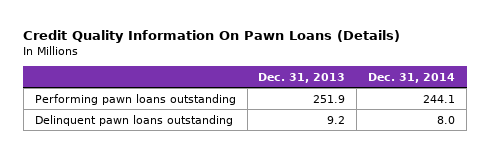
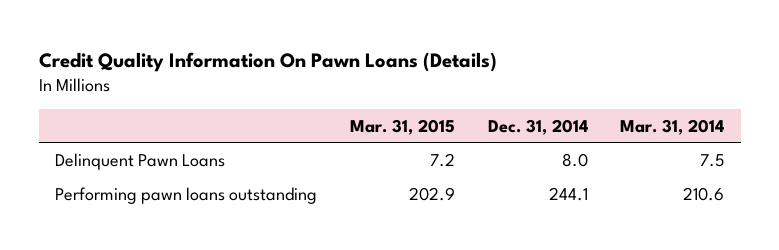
- | Dec. 31, 2013 | Dec. 31, 2014
+ | Mar. 31, 2015 | Dec. 31, 2014 | Mar. 31, 2014
+ Delinquent Pawn Loans | 7.2 | 8.0 | 7.5
- Delinquent pawn loans outstanding | 9.2 | 8.0

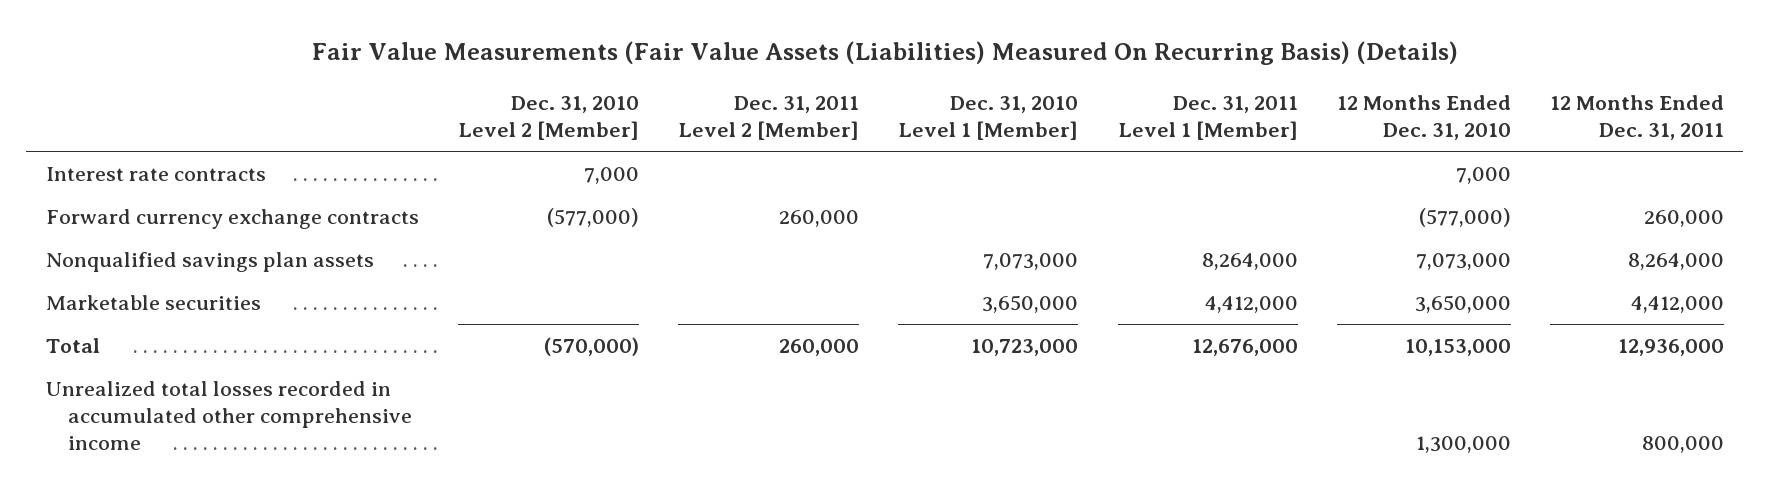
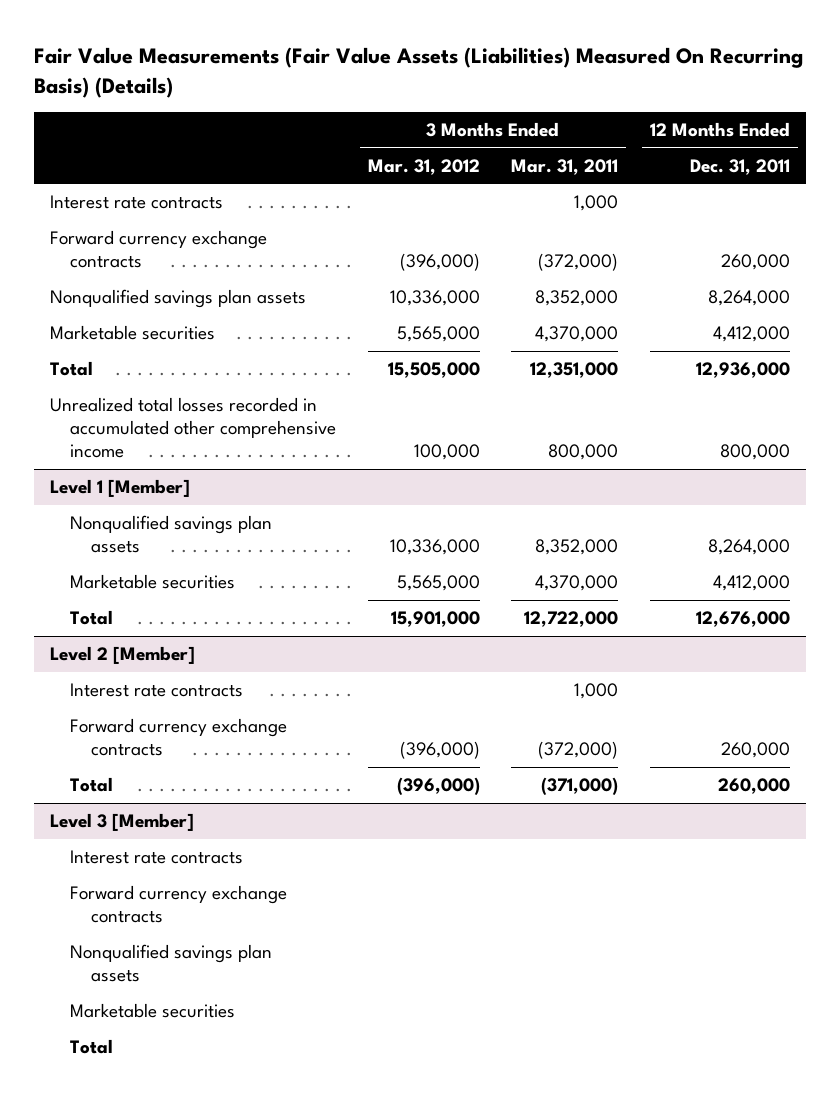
- | Dec. 31, 2010 Level 2 [Member] | Dec. 31, 2011 Level 2 [Member] | Dec. 31, 2010 Level 1 [Member] | Dec. 31, 2011 Level 1 [Member] | 12 Months Ended Dec. 31, 2010 | 12 Months Ended Dec. 31, 2011
+ | 3 Months Ended Mar. 31, 2012 | 3 Months Ended Mar. 31, 2011 | 12 Months Ended Dec. 31, 2011
+ Level 1 [Member]
+ Nonqualified savings plan assets | 10,336,000 | 8,352,000 | 8,264,000
+ Marketable securities | 5,565,000 | 4,370,000 | 4,412,000
+ Total | 15,901,000 | 12,722,000 | 12,676,000
+ Level 2 [Member]
+ Interest rate contracts | | 1,000 |
+ Forward currency exchange contracts | (396,000) | (372,000) | 260,000
+ Total | (396,000) | (371,000) | 260,000
+ Level 3 [Member]
+ Interest rate contracts
+ Forward currency exchange contracts
+ Nonqualified savings plan assets
+ Marketable securities
+ Total

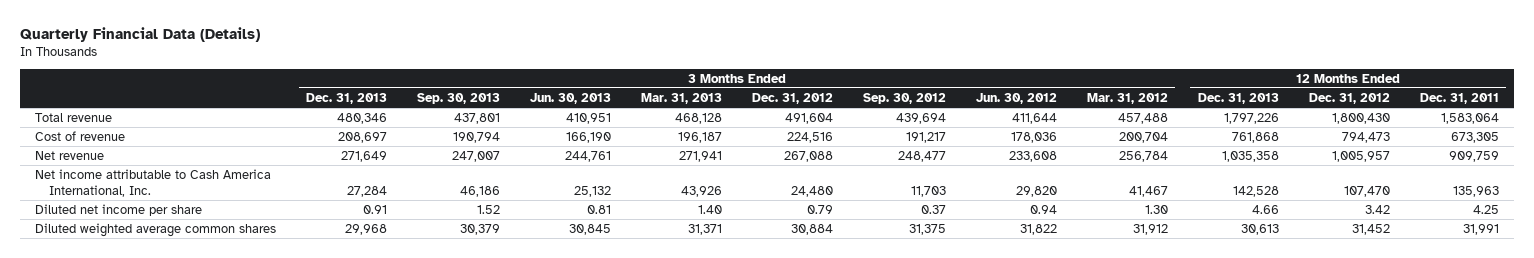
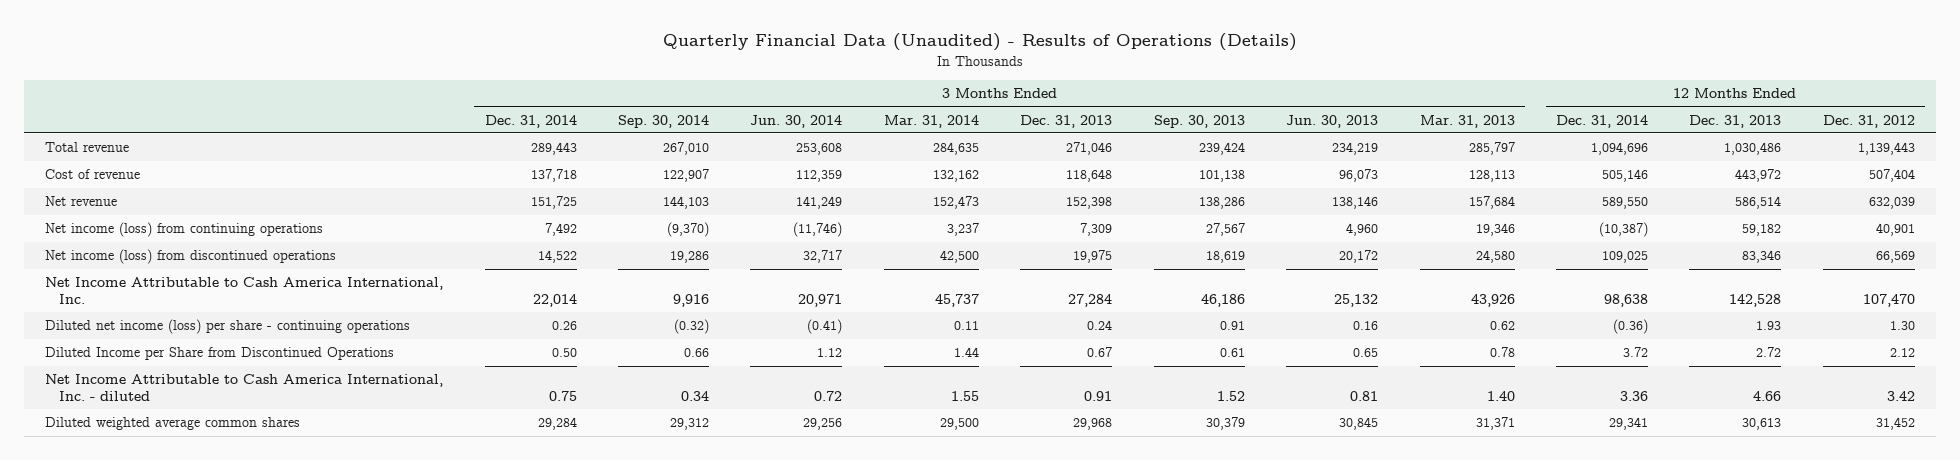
- Quarterly Financial Data (Details)
+ Quarterly Financial Data (Unaudited) - Results of Operations (Details)
- | 3 Months Ended Dec. 31, 2013 | 3 Months Ended Sep. 30, 2013 | 3 Months Ended Jun. 30, 2013 | 3 Months Ended Mar. 31, 2013 | 3 Months Ended Dec. 31, 2012 | 3 Months Ended Sep. 30, 2012 | 3 Months Ended Jun. 30, 2012 | 3 Months Ended Mar. 31, 2012 | 12 Months Ended Dec. 31, 2013 | 12 Months Ended Dec. 31, 2012 | 12 Months Ended Dec. 31, 2011
+ | 3 Months Ended Dec. 31, 2014 | 3 Months Ended Sep. 30, 2014 | 3 Months Ended Jun. 30, 2014 | 3 Months Ended Mar. 31, 2014 | 3 Months Ended Dec. 31, 2013 | 3 Months Ended Sep. 30, 2013 | 3 Months Ended Jun. 30, 2013 | 3 Months Ended Mar. 31, 2013 | 12 Months Ended Dec. 31, 2014 | 12 Months Ended Dec. 31, 2013 | 12 Months Ended Dec. 31, 2012
- Total revenue | 480,346 | 437,801 | 410,951 | 468,128 | 491,604 | 439,694 | 411,644 | 457,488 | 1,797,226 | 1,800,430 | 1,583,064
- Cost of revenue | 208,697 | 190,794 | 166,190 | 196,187 | 224,516 | 191,217 | 178,036 | 200,704 | 761,868 | 794,473 | 673,305
- Net revenue | 271,649 | 247,007 | 244,761 | 271,941 | 267,088 | 248,477 | 233,608 | 256,784 | 1,035,358 | 1,005,957 | 909,759
- Net income attributable to Cash America International, Inc. | 27,284 | 46,186 | 25,132 | 43,926 | 24,480 | 11,703 | 29,820 | 41,467 | 142,528 | 107,470 | 135,963
- Diluted net income per share | 0.91 | 1.52 | 0.81 | 1.40 | 0.79 | 0.37 | 0.94 | 1.30 | 4.66 | 3.42 | 4.25
+ Total revenue | 289,443 | 267,010 | 253,608 | 284,635 | 271,046 | 239,424 | 234,219 | 285,797 | 1,094,696 | 1,030,486 | 1,139,443
+ Cost of revenue | 137,718 | 122,907 | 112,359 | 132,162 | 118,648 | 101,138 | 96,073 | 128,113 | 505,146 | 443,972 | 507,404
+ Net revenue | 151,725 | 144,103 | 141,249 | 152,473 | 152,398 | 138,286 | 138,146 | 157,684 | 589,550 | 586,514 | 632,039
+ Net income (loss) from continuing operations | 7,492 | (9,370) | (11,746) | 3,237 | 7,309 | 27,567 | 4,960 | 19,346 | (10,387) | 59,182 | 40,901
+ Net income (loss) from discontinued operations | 14,522 | 19,286 | 32,717 | 42,500 | 19,975 | 18,619 | 20,172 | 24,580 | 109,025 | 83,346 | 66,569
+ Net Income Attributable to Cash America International, Inc. | 22,014 | 9,916 | 20,971 | 45,737 | 27,284 | 46,186 | 25,132 | 43,926 | 98,638 | 142,528 | 107,470
+ Diluted net income (loss) per share - continuing operations | 0.26 | (0.32) | (0.41) | 0.11 | 0.24 | 0.91 | 0.16 | 0.62 | (0.36) | 1.93 | 1.30
+ Diluted Income per Share from Discontinued Operations | 0.50 | 0.66 | 1.12 | 1.44 | 0.67 | 0.61 | 0.65 | 0.78 | 3.72 | 2.72 | 2.12
+ Net Income Attributable to Cash America International, Inc. - diluted | 0.75 | 0.34 | 0.72 | 1.55 | 0.91 | 1.52 | 0.81 | 1.40 | 3.36 | 4.66 | 3.42

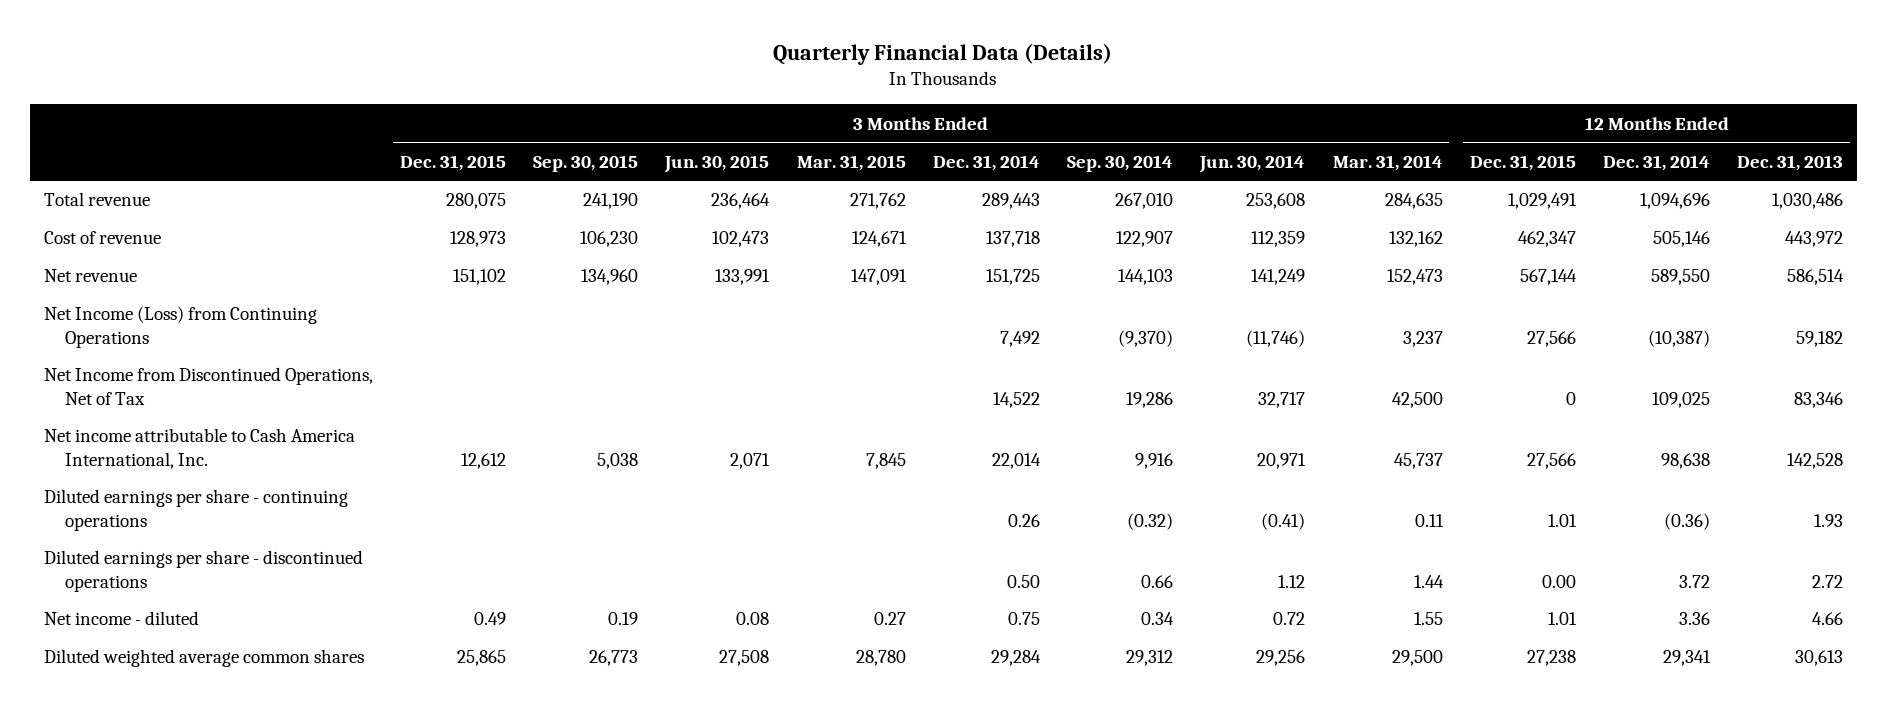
- Quarterly Financial Data (Unaudited) - Results of Operations (Details)
+ Quarterly Financial Data (Details)
- | 3 Months Ended Dec. 31, 2014 | 3 Months Ended Sep. 30, 2014 | 3 Months Ended Jun. 30, 2014 | 3 Months Ended Mar. 31, 2014 | 3 Months Ended Dec. 31, 2013 | 3 Months Ended Sep. 30, 2013 | 3 Months Ended Jun. 30, 2013 | 3 Months Ended Mar. 31, 2013 | 12 Months Ended Dec. 31, 2014 | 12 Months Ended Dec. 31, 2013 | 12 Months Ended Dec. 31, 2012
+ | 3 Months Ended Dec. 31, 2015 | 3 Months Ended Sep. 30, 2015 | 3 Months Ended Jun. 30, 2015 | 3 Months Ended Mar. 31, 2015 | 3 Months Ended Dec. 31, 2014 | 3 Months Ended Sep. 30, 2014 | 3 Months Ended Jun. 30, 2014 | 3 Months Ended Mar. 31, 2014 | 12 Months Ended Dec. 31, 2015 | 12 Months Ended Dec. 31, 2014 | 12 Months Ended Dec. 31, 2013
- Net income (loss) from continuing operations | 7,492 | (9,370) | (11,746) | 3,237 | 7,309 | 27,567 | 4,960 | 19,346 | (10,387) | 59,182 | 40,901
- Net income (loss) from discontinued operations | 14,522 | 19,286 | 32,717 | 42,500 | 19,975 | 18,619 | 20,172 | 24,580 | 109,025 | 83,346 | 66,569
- Net Income Attributable to Cash America International, Inc. | 22,014 | 9,916 | 20,971 | 45,737 | 27,284 | 46,186 | 25,132 | 43,926 | 98,638 | 142,528 | 107,470
- Diluted net income (loss) per share - continuing operations | 0.26 | (0.32) | (0.41) | 0.11 | 0.24 | 0.91 | 0.16 | 0.62 | (0.36) | 1.93 | 1.30
- Diluted Income per Share from Discontinued Operations | 0.50 | 0.66 | 1.12 | 1.44 | 0.67 | 0.61 | 0.65 | 0.78 | 3.72 | 2.72 | 2.12
- Net Income Attributable to Cash America International, Inc. - diluted | 0.75 | 0.34 | 0.72 | 1.55 | 0.91 | 1.52 | 0.81 | 1.40 | 3.36 | 4.66 | 3.42
+ Net Income (Loss) from Continuing Operations | | | | | 7,492 | (9,370) | (11,746) | 3,237 | 27,566 | (10,387) | 59,182
+ Net Income from Discontinued Operations, Net of Tax | | | | | 14,522 | 19,286 | 32,717 | 42,500 | 0 | 109,025 | 83,346
+ Net income attributable to Cash America International, Inc. | 12,612 | 5,038 | 2,071 | 7,845 | 22,014 | 9,916 | 20,971 | 45,737 | 27,566 | 98,638 | 142,528
+ Diluted earnings per share - continuing operations | | | | | 0.26 | (0.32) | (0.41) | 0.11 | 1.01 | (0.36) | 1.93
+ Diluted earnings per share - discontinued operations | | | | | 0.50 | 0.66 | 1.12 | 1.44 | 0.00 | 3.72 | 2.72
+ Net income - diluted | 0.49 | 0.19 | 0.08 | 0.27 | 0.75 | 0.34 | 0.72 | 1.55 | 1.01 | 3.36 | 4.66

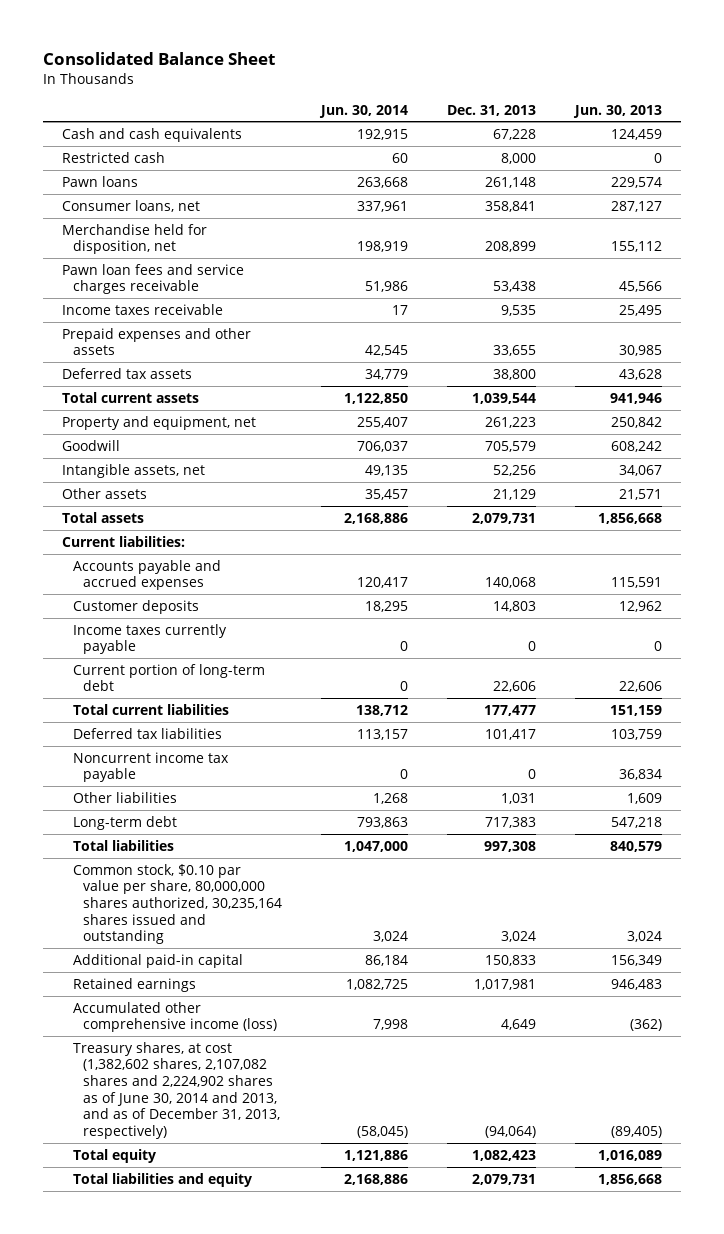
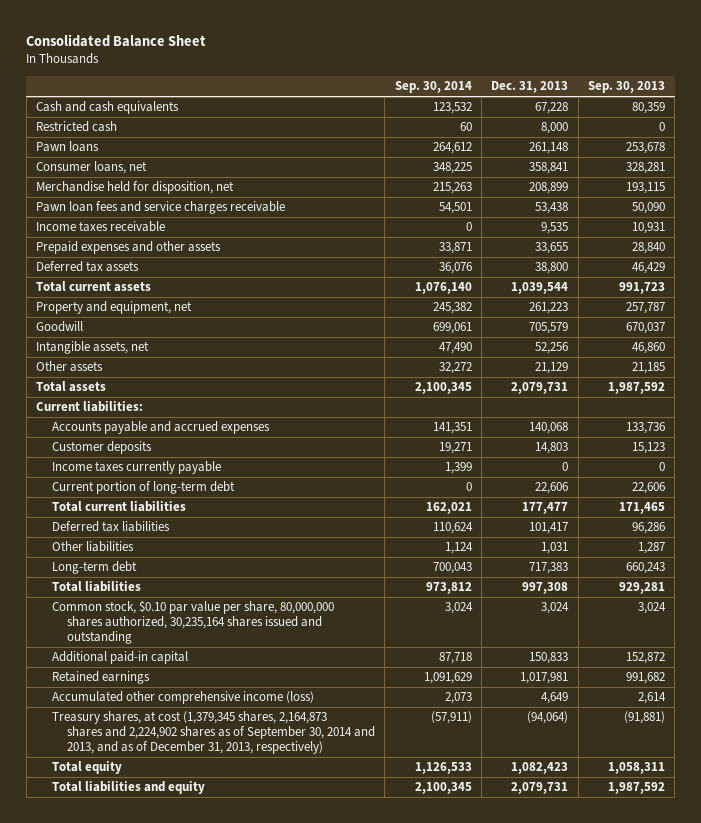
- | Jun. 30, 2014 | Dec. 31, 2013 | Jun. 30, 2013
+ | Sep. 30, 2014 | Dec. 31, 2013 | Sep. 30, 2013
- Noncurrent income tax payable | 0 | 0 | 36,834
- Treasury shares, at cost (1,382,602 shares, 2,107,082 shares and 2,224,902 shares as of June 30, 2014 and 2013, and as of December 31, 2013, respectively) | (58,045) | (94,064) | (89,405)
+ Treasury shares, at cost (1,379,345 shares, 2,164,873 shares and 2,224,902 shares as of September 30, 2014 and 2013, and as of December 31, 2013, respectively) | (57,911) | (94,064) | (91,881)

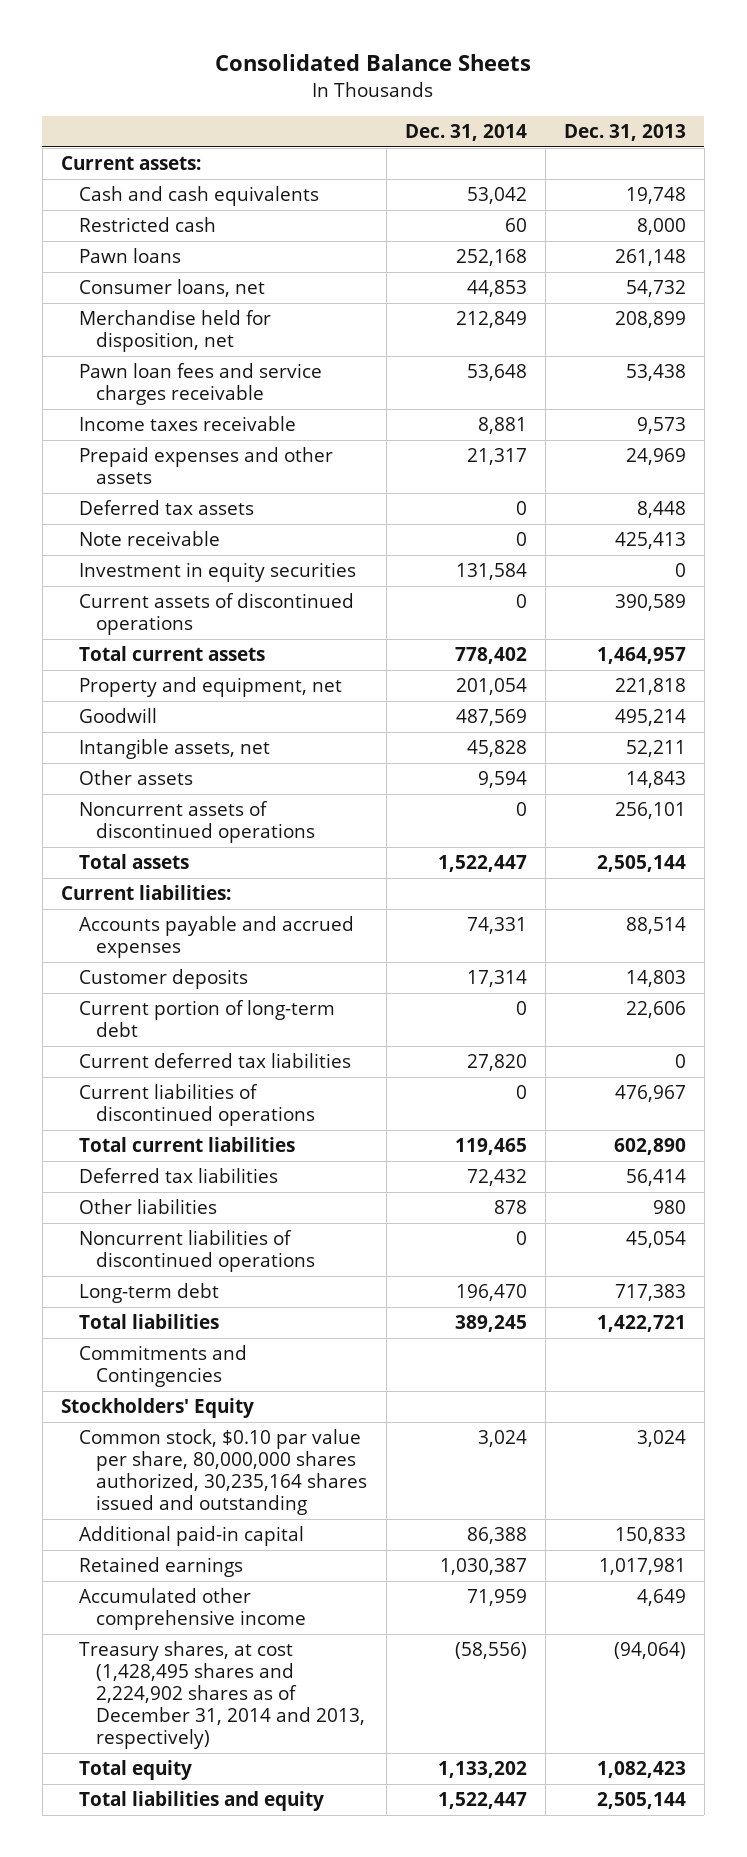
- Consolidated Balance Sheet
+ Consolidated Balance Sheets
- | Sep. 30, 2014 | Dec. 31, 2013 | Sep. 30, 2013
+ | Dec. 31, 2014 | Dec. 31, 2013
- Cash and cash equivalents | 123,532 | 67,228 | 80,359
+ Current assets:
+ Cash and cash equivalents | 53,042 | 19,748
- Consumer loans, net | 348,225 | 358,841 | 328,281
+ Consumer loans, net | 44,853 | 54,732
- Income taxes receivable | 0 | 9,535 | 10,931
- Prepaid expenses and other assets | 33,871 | 33,655 | 28,840
- Deferred tax assets | 36,076 | 38,800 | 46,429
- Total current assets | 1,076,140 | 1,039,544 | 991,723
- Property and equipment, net | 245,382 | 261,223 | 257,787
- Goodwill | 699,061 | 705,579 | 670,037
- Intangible assets, net | 47,490 | 52,256 | 46,860
- Other assets | 32,272 | 21,129 | 21,185
- Total assets | 2,100,345 | 2,079,731 | 1,987,592
+ Income taxes receivable | 8,881 | 9,573
+ Prepaid expenses and other assets | 21,317 | 24,969
+ Deferred tax assets | 0 | 8,448
+ Note receivable | 0 | 425,413
+ Investment in equity securities | 131,584 | 0
+ Current assets of discontinued operations | 0 | 390,589
+ Total current assets | 778,402 | 1,464,957
+ Property and equipment, net | 201,054 | 221,818
+ Goodwill | 487,569 | 495,214
+ Intangible assets, net | 45,828 | 52,211
+ Other assets | 9,594 | 14,843
+ Noncurrent assets of discontinued operations | 0 | 256,101
+ Total assets | 1,522,447 | 2,505,144
- Accounts payable and accrued expenses | 141,351 | 140,068 | 133,736
+ Accounts payable and accrued expenses | 74,331 | 88,514
- Income taxes currently payable | 1,399 | 0 | 0
- Total current liabilities | 162,021 | 177,477 | 171,465
- Deferred tax liabilities | 110,624 | 101,417 | 96,286
- Other liabilities | 1,124 | 1,031 | 1,287
+ Current deferred tax liabilities | 27,820 | 0
+ Current liabilities of discontinued operations | 0 | 476,967
+ Total current liabilities | 119,465 | 602,890
+ Deferred tax liabilities | 72,432 | 56,414
+ Other liabilities | 878 | 980
+ Noncurrent liabilities of discontinued operations | 0 | 45,054
- Total liabilities | 973,812 | 997,308 | 929,281
+ Total liabilities | 389,245 | 1,422,721
+ Commitments and Contingencies
+ Stockholders' Equity
- Accumulated other comprehensive income (loss) | 2,073 | 4,649 | 2,614
- Treasury shares, at cost (1,379,345 shares, 2,164,873 shares and 2,224,902 shares as of September 30, 2014 and 2013, and as of December 31, 2013, respectively) | (57,911) | (94,064) | (91,881)
+ Accumulated other comprehensive income | 71,959 | 4,649
+ Treasury shares, at cost (1,428,495 shares and 2,224,902 shares as of December 31, 2014 and 2013, respectively) | (58,556) | (94,064)
- Total liabilities and equity | 2,100,345 | 2,079,731 | 1,987,592
+ Total liabilities and equity | 1,522,447 | 2,505,144

